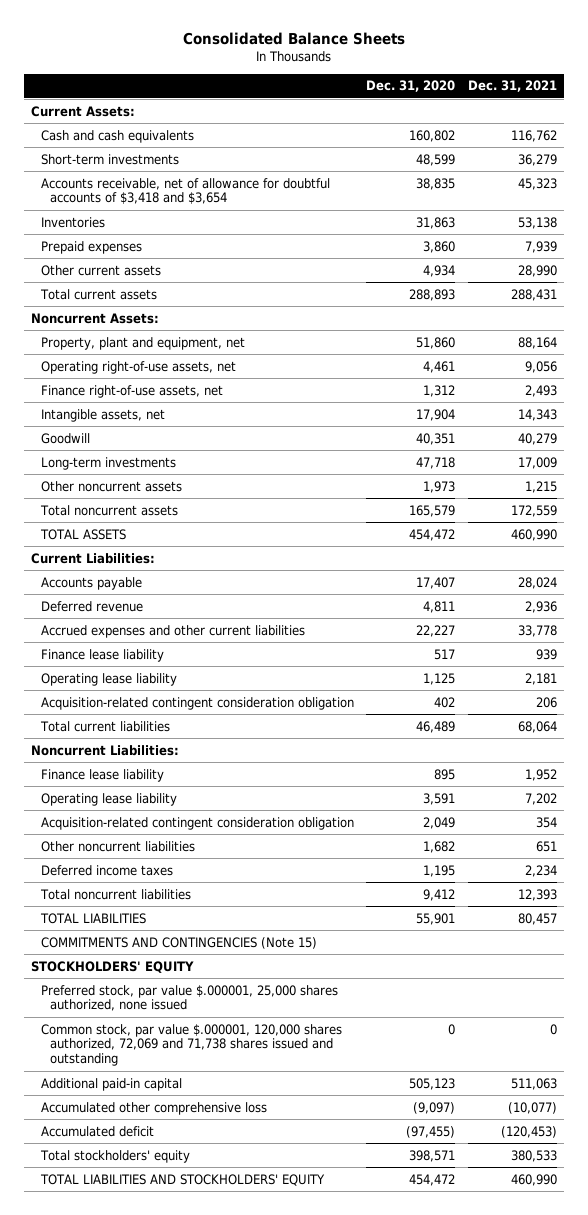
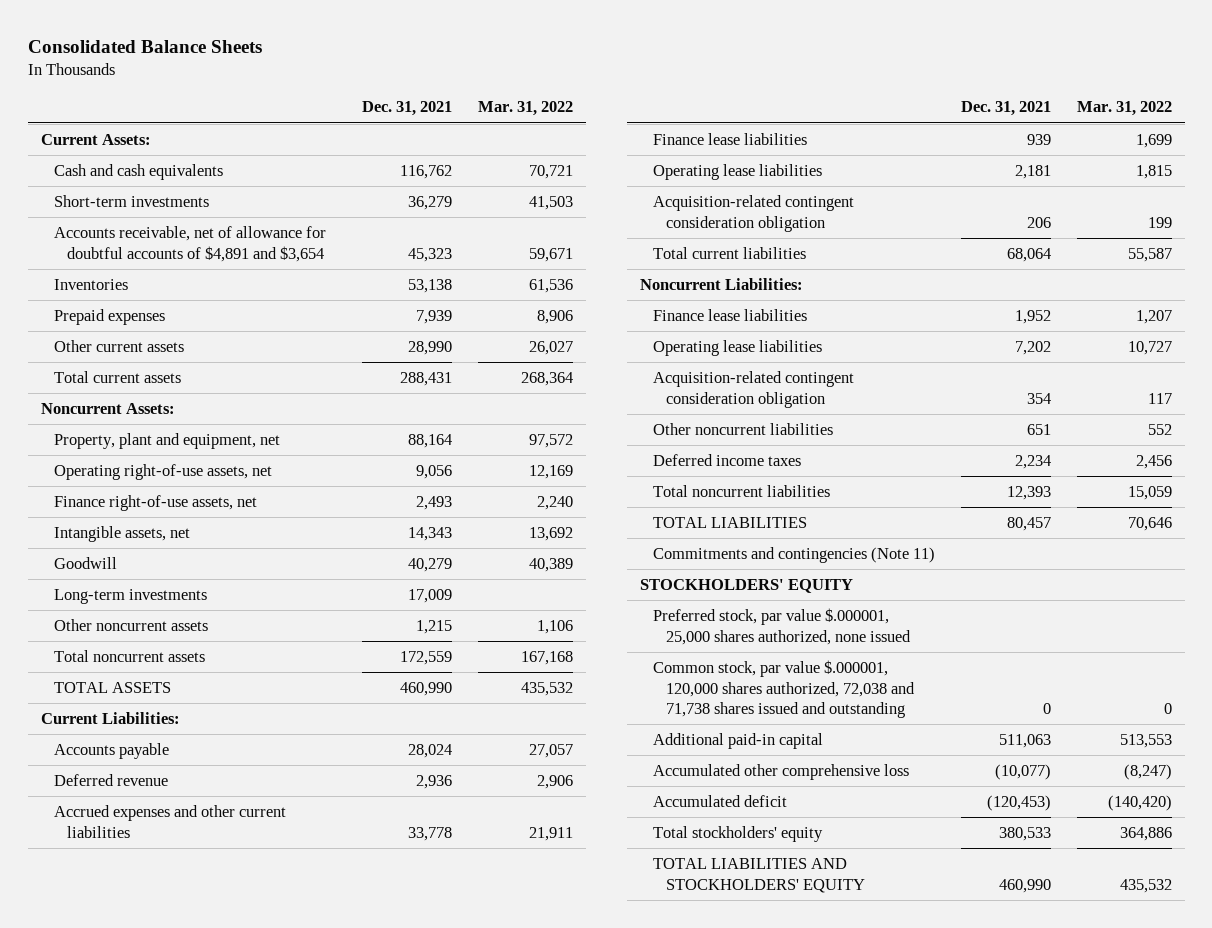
- | Dec. 31, 2020 | Dec. 31, 2021
+ | Dec. 31, 2021 | Mar. 31, 2022
- Accounts receivable, net of allowance for doubtful accounts of $3,418 and $3,654 | 38,835 | 45,323
+ Accounts receivable, net of allowance for doubtful accounts of $4,891 and $3,654 | 45,323 | 59,671
- Finance lease liability | 517 | 939
- Operating lease liability | 1,125 | 2,181
+ Finance lease liabilities | 939 | 1,699
+ Operating lease liabilities | 2,181 | 1,815
- Finance lease liability | 895 | 1,952
- Operating lease liability | 3,591 | 7,202
+ Finance lease liabilities | 1,952 | 1,207
+ Operating lease liabilities | 7,202 | 10,727
- COMMITMENTS AND CONTINGENCIES (Note 15)
+ Commitments and contingencies (Note 11)
- Common stock, par value $.000001, 120,000 shares authorized, 72,069 and 71,738 shares issued and outstanding | 0 | 0
+ Common stock, par value $.000001, 120,000 shares authorized, 72,038 and 71,738 shares issued and outstanding | 0 | 0

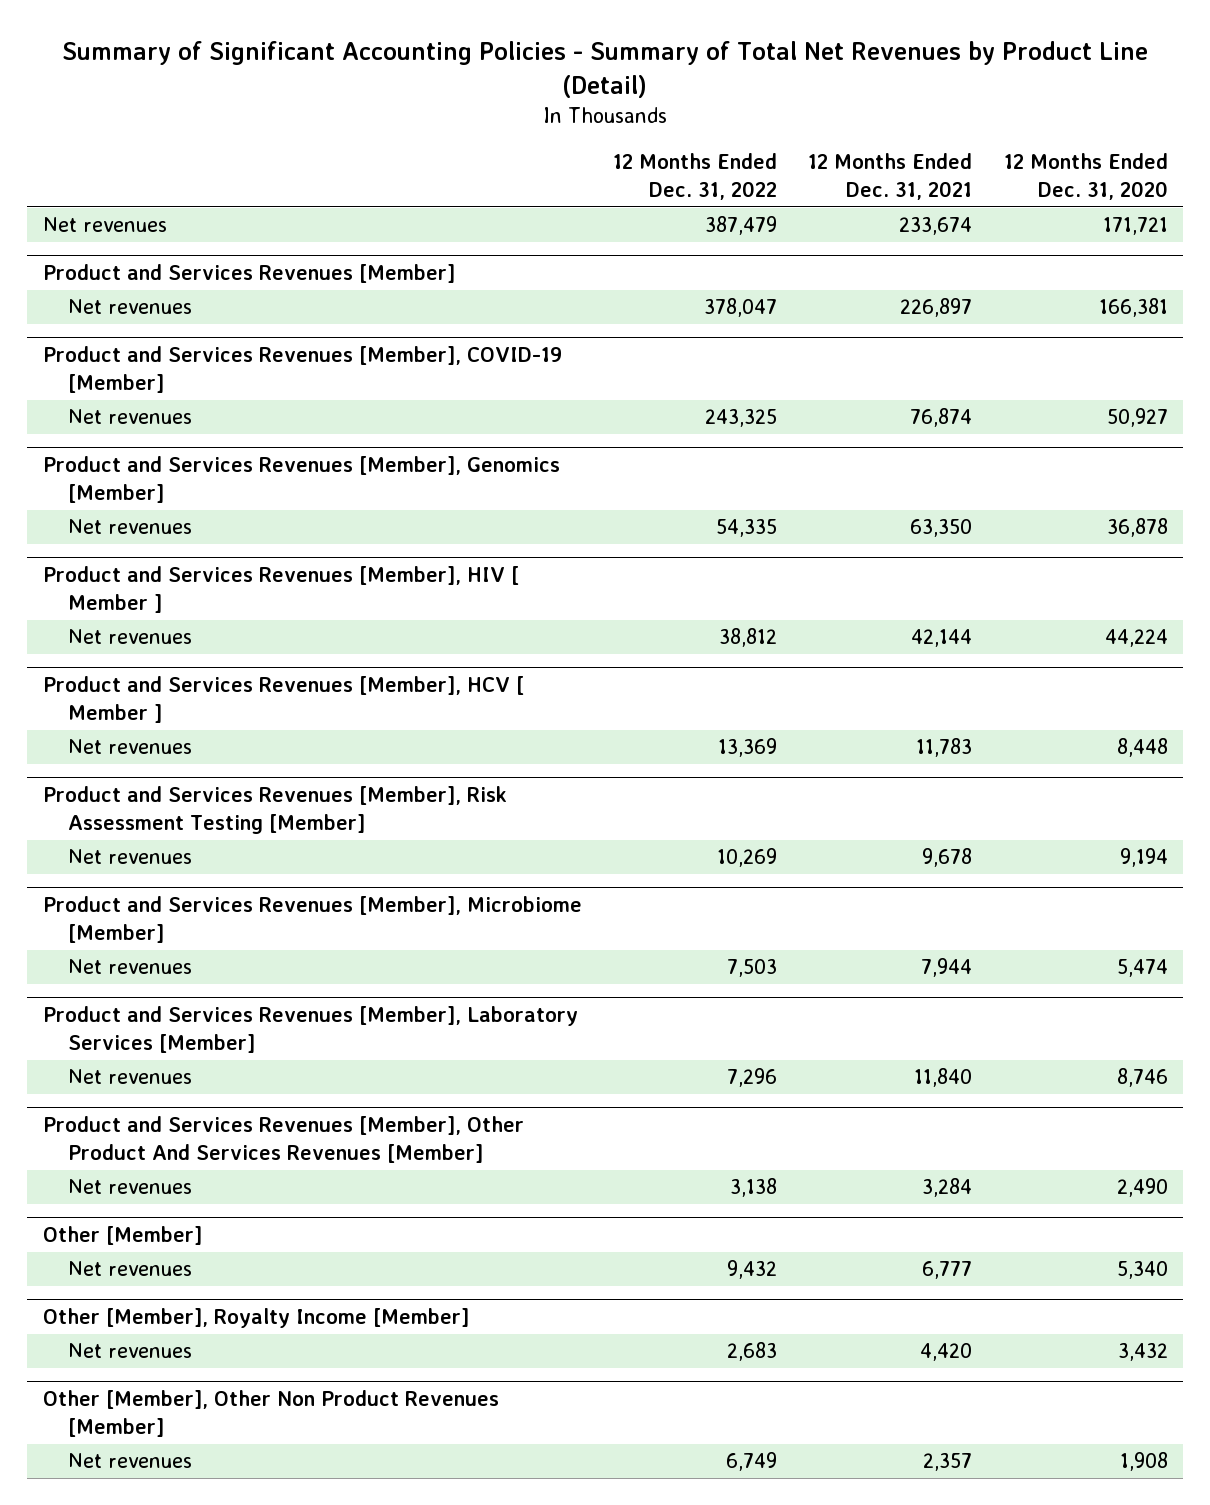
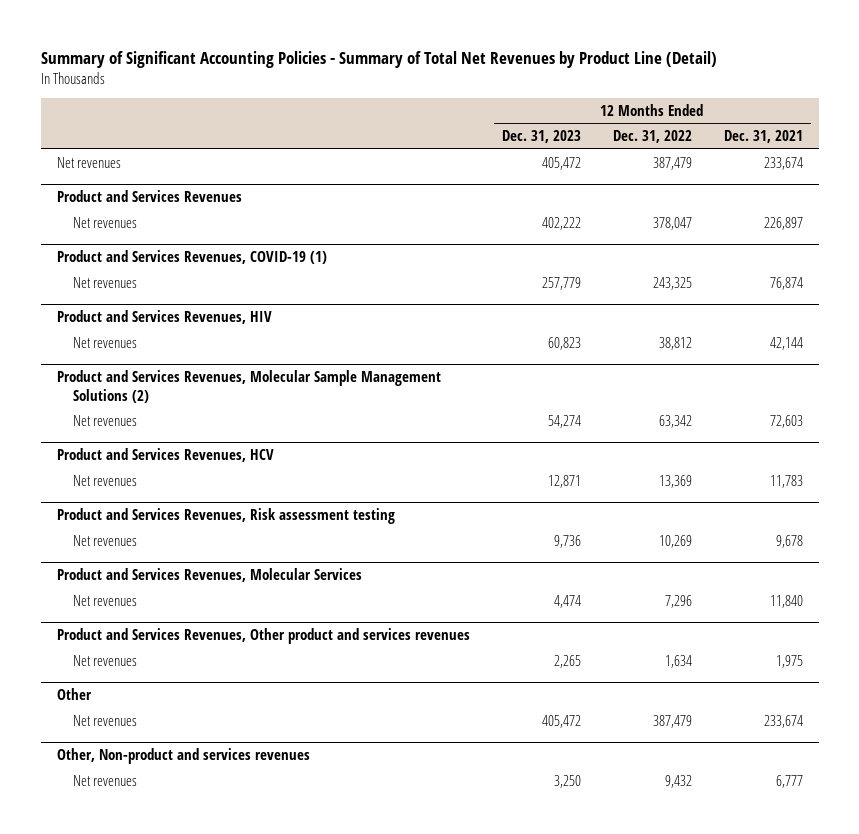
- | 12 Months Ended Dec. 31, 2022 | 12 Months Ended Dec. 31, 2021 | 12 Months Ended Dec. 31, 2020
+ | 12 Months Ended Dec. 31, 2023 | 12 Months Ended Dec. 31, 2022 | 12 Months Ended Dec. 31, 2021
- Product and Services Revenues [Member]
+ Product and Services Revenues
- Product and Services Revenues [Member], COVID-19 [Member]
+ Product and Services Revenues, COVID-19 (1)
- Product and Services Revenues [Member], Genomics [Member]
- Net revenues | 54,335 | 63,350 | 36,878
- Product and Services Revenues [Member], HIV [ Member ]
+ Product and Services Revenues, HIV
- Product and Services Revenues [Member], HCV [ Member ]
+ Product and Services Revenues, Molecular Sample Management Solutions (2)
+ Net revenues | 54,274 | 63,342 | 72,603
+ Product and Services Revenues, HCV
- Product and Services Revenues [Member], Risk Assessment Testing [Member]
+ Product and Services Revenues, Risk assessment testing
- Product and Services Revenues [Member], Microbiome [Member]
- Net revenues | 7,503 | 7,944 | 5,474
- Product and Services Revenues [Member], Laboratory Services [Member]
+ Product and Services Revenues, Molecular Services
- Product and Services Revenues [Member], Other Product And Services Revenues [Member]
- Net revenues | 3,138 | 3,284 | 2,490
- Other [Member]
+ Product and Services Revenues, Other product and services revenues
+ Net revenues | 2,265 | 1,634 | 1,975
+ Other
+ Net revenues | 405,472 | 387,479 | 233,674
+ Other, Non-product and services revenues
- Other [Member], Royalty Income [Member]
- Net revenues | 2,683 | 4,420 | 3,432
- Other [Member], Other Non Product Revenues [Member]
- Net revenues | 6,749 | 2,357 | 1,908

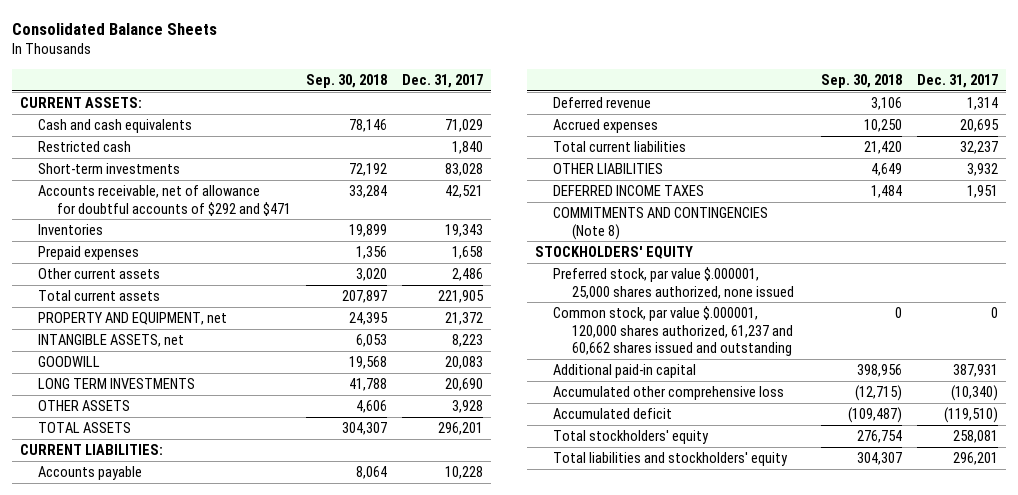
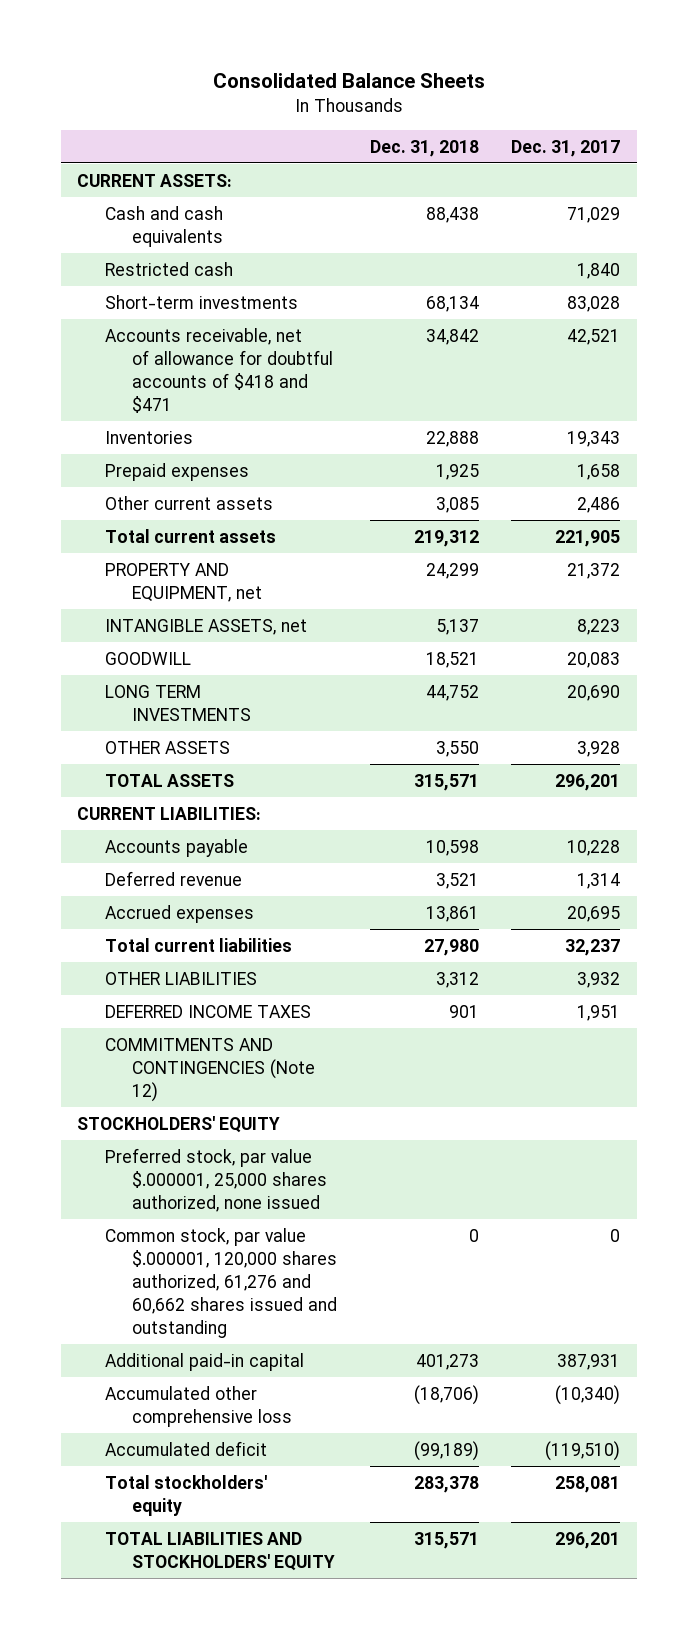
- | Sep. 30, 2018 | Dec. 31, 2017
+ | Dec. 31, 2018 | Dec. 31, 2017
- Accounts receivable, net of allowance for doubtful accounts of $292 and $471 | 33,284 | 42,521
+ Accounts receivable, net of allowance for doubtful accounts of $418 and $471 | 34,842 | 42,521
- COMMITMENTS AND CONTINGENCIES (Note 8)
+ COMMITMENTS AND CONTINGENCIES (Note 12)
- Common stock, par value $.000001, 120,000 shares authorized, 61,237 and 60,662 shares issued and outstanding | 0 | 0
+ Common stock, par value $.000001, 120,000 shares authorized, 61,276 and 60,662 shares issued and outstanding | 0 | 0
- Total liabilities and stockholders' equity | 304,307 | 296,201
+ TOTAL LIABILITIES AND STOCKHOLDERS' EQUITY | 315,571 | 296,201

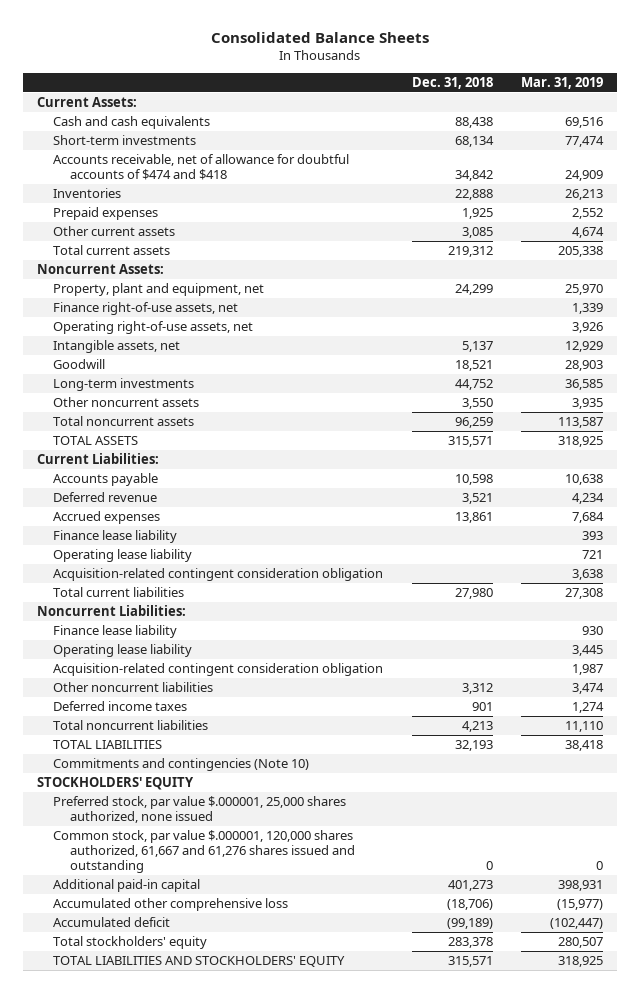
- | Dec. 31, 2018 | Dec. 31, 2017
+ | Dec. 31, 2018 | Mar. 31, 2019
- CURRENT ASSETS:
+ Current Assets:
- Restricted cash | | 1,840
- Accounts receivable, net of allowance for doubtful accounts of $418 and $471 | 34,842 | 42,521
+ Accounts receivable, net of allowance for doubtful accounts of $474 and $418 | 34,842 | 24,909
- PROPERTY AND EQUIPMENT, net | 24,299 | 21,372
- INTANGIBLE ASSETS, net | 5,137 | 8,223
- GOODWILL | 18,521 | 20,083
- LONG TERM INVESTMENTS | 44,752 | 20,690
- OTHER ASSETS | 3,550 | 3,928
+ Noncurrent Assets:
+ Property, plant and equipment, net | 24,299 | 25,970
+ Finance right-of-use assets, net | | 1,339
+ Operating right-of-use assets, net | | 3,926
+ Intangible assets, net | 5,137 | 12,929
+ Goodwill | 18,521 | 28,903
+ Long-term investments | 44,752 | 36,585
+ Other noncurrent assets | 3,550 | 3,935
+ Total noncurrent assets | 96,259 | 113,587
- CURRENT LIABILITIES:
+ Current Liabilities:
+ Finance lease liability | | 393
+ Operating lease liability | | 721
+ Acquisition-related contingent consideration obligation | | 3,638
- OTHER LIABILITIES | 3,312 | 3,932
- DEFERRED INCOME TAXES | 901 | 1,951
- COMMITMENTS AND CONTINGENCIES (Note 12)
+ Noncurrent Liabilities:
+ Finance lease liability | | 930
+ Operating lease liability | | 3,445
+ Acquisition-related contingent consideration obligation | | 1,987
+ Other noncurrent liabilities | 3,312 | 3,474
+ Deferred income taxes | 901 | 1,274
+ Total noncurrent liabilities | 4,213 | 11,110
+ TOTAL LIABILITIES | 32,193 | 38,418
+ Commitments and contingencies (Note 10)
- Common stock, par value $.000001, 120,000 shares authorized, 61,276 and 60,662 shares issued and outstanding | 0 | 0
+ Common stock, par value $.000001, 120,000 shares authorized, 61,667 and 61,276 shares issued and outstanding | 0 | 0

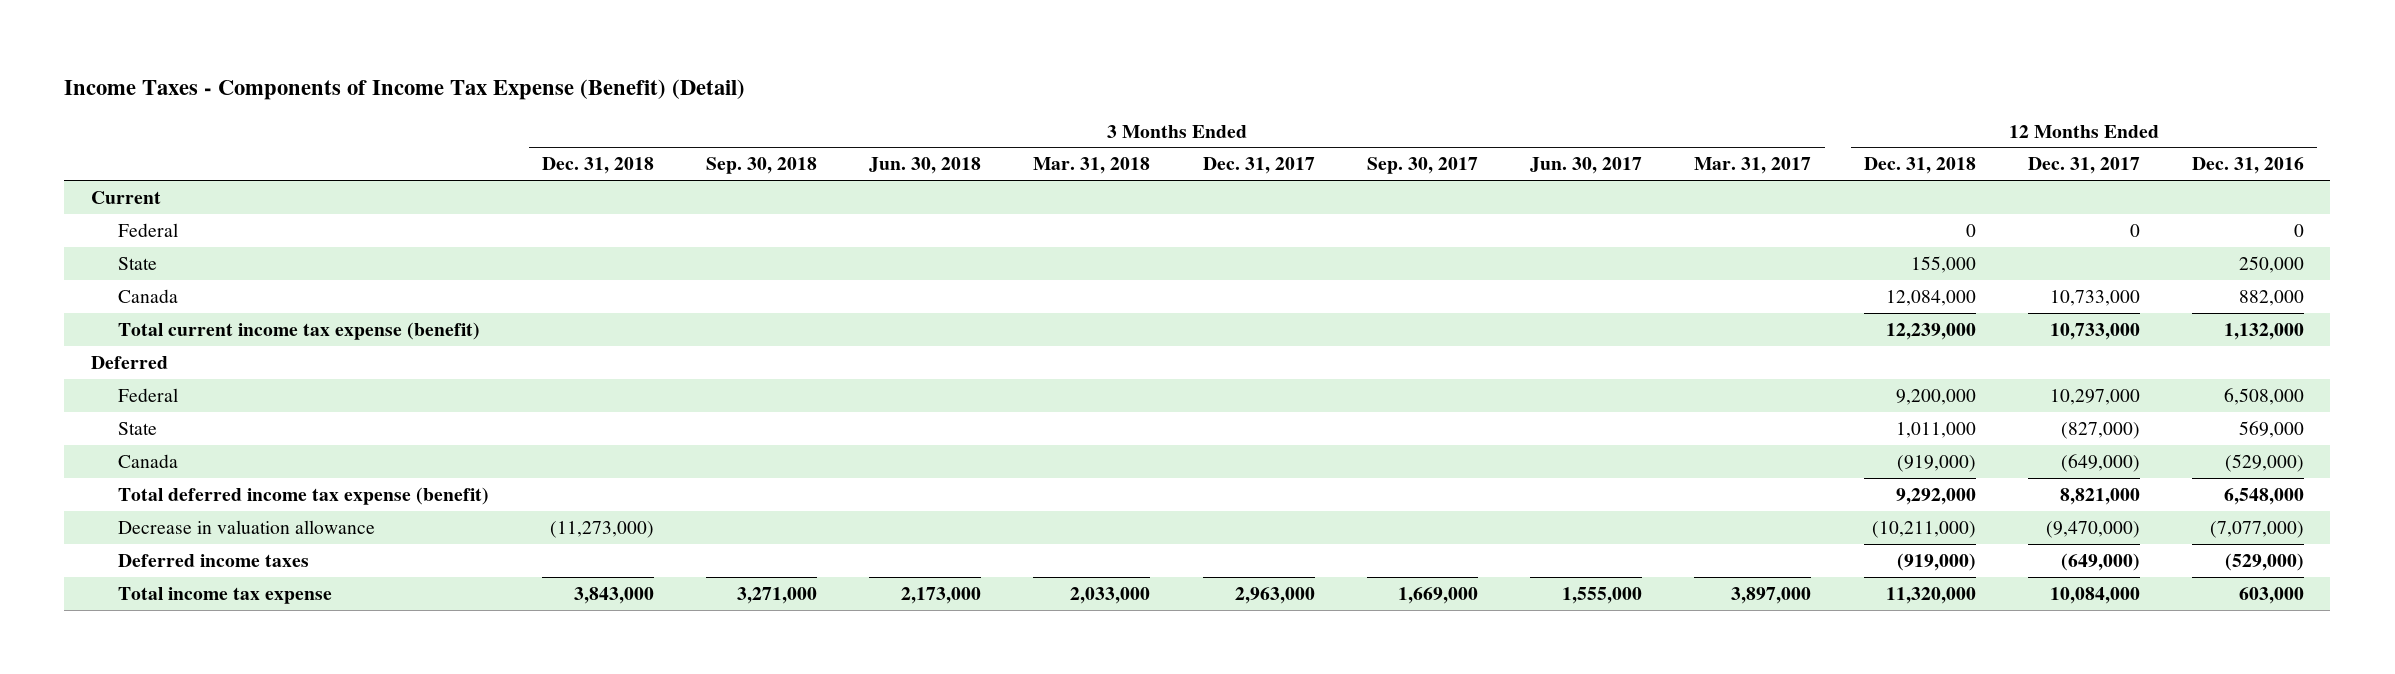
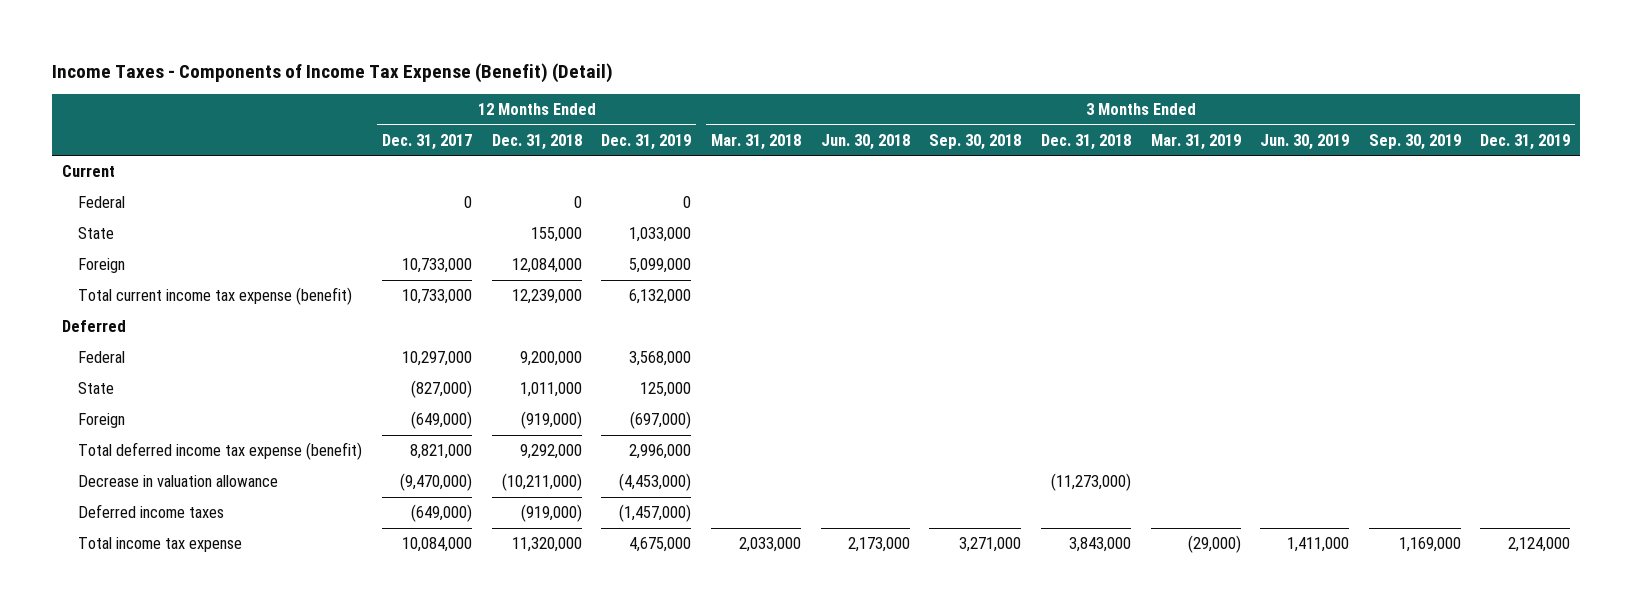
- | 3 Months Ended Dec. 31, 2018 | 3 Months Ended Sep. 30, 2018 | 3 Months Ended Jun. 30, 2018 | 3 Months Ended Mar. 31, 2018 | 3 Months Ended Dec. 31, 2017 | 3 Months Ended Sep. 30, 2017 | 3 Months Ended Jun. 30, 2017 | 3 Months Ended Mar. 31, 2017 | 12 Months Ended Dec. 31, 2018 | 12 Months Ended Dec. 31, 2017 | 12 Months Ended Dec. 31, 2016
+ | 12 Months Ended Dec. 31, 2017 | 12 Months Ended Dec. 31, 2018 | 12 Months Ended Dec. 31, 2019 | 3 Months Ended Mar. 31, 2018 | 3 Months Ended Jun. 30, 2018 | 3 Months Ended Sep. 30, 2018 | 3 Months Ended Dec. 31, 2018 | 3 Months Ended Mar. 31, 2019 | 3 Months Ended Jun. 30, 2019 | 3 Months Ended Sep. 30, 2019 | 3 Months Ended Dec. 31, 2019
- Canada | | | | | | | | | 12,084,000 | 10,733,000 | 882,000
+ Foreign | 10,733,000 | 12,084,000 | 5,099,000 | | | | | | | |
- Canada | | | | | | | | | (919,000) | (649,000) | (529,000)
+ Foreign | (649,000) | (919,000) | (697,000) | | | | | | | |

